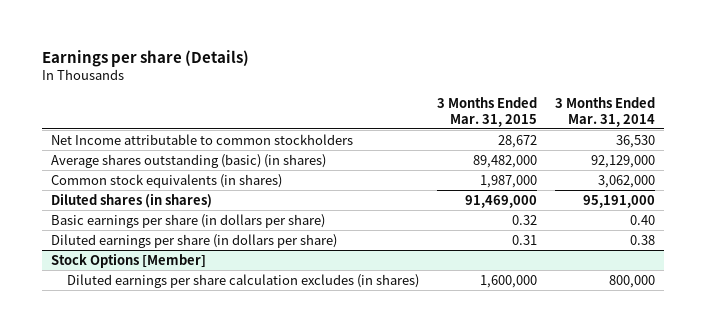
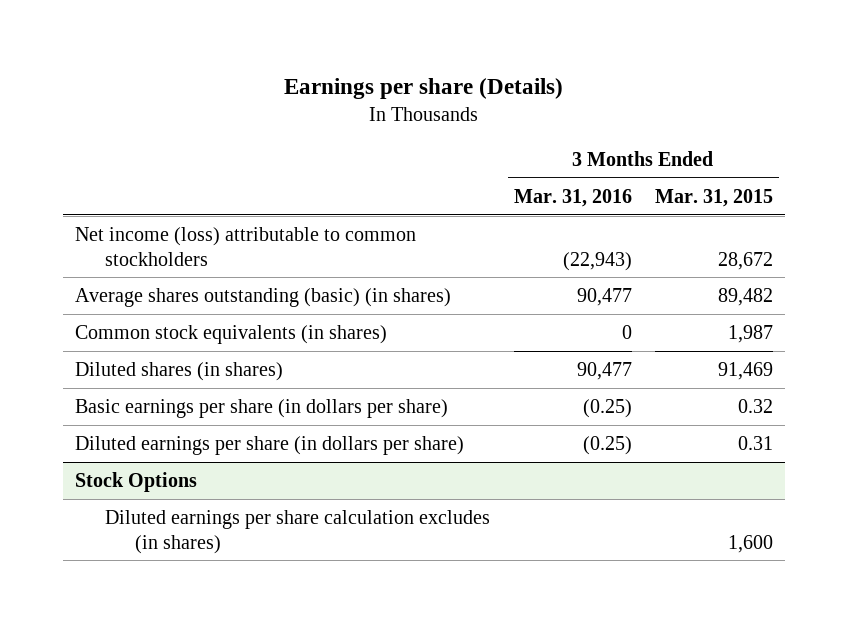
- | 3 Months Ended Mar. 31, 2015 | 3 Months Ended Mar. 31, 2014
+ | 3 Months Ended Mar. 31, 2016 | 3 Months Ended Mar. 31, 2015
- Net Income attributable to common stockholders | 28,672 | 36,530
- Average shares outstanding (basic) (in shares) | 89,482,000 | 92,129,000
- Common stock equivalents (in shares) | 1,987,000 | 3,062,000
- Diluted shares (in shares) | 91,469,000 | 95,191,000
+ Net income (loss) attributable to common stockholders | (22,943) | 28,672
+ Average shares outstanding (basic) (in shares) | 90,477 | 89,482
+ Common stock equivalents (in shares) | 0 | 1,987
+ Diluted shares (in shares) | 90,477 | 91,469
- Stock Options [Member]
- Diluted earnings per share calculation excludes (in shares) | 1,600,000 | 800,000
+ Stock Options
+ Diluted earnings per share calculation excludes (in shares) | | 1,600

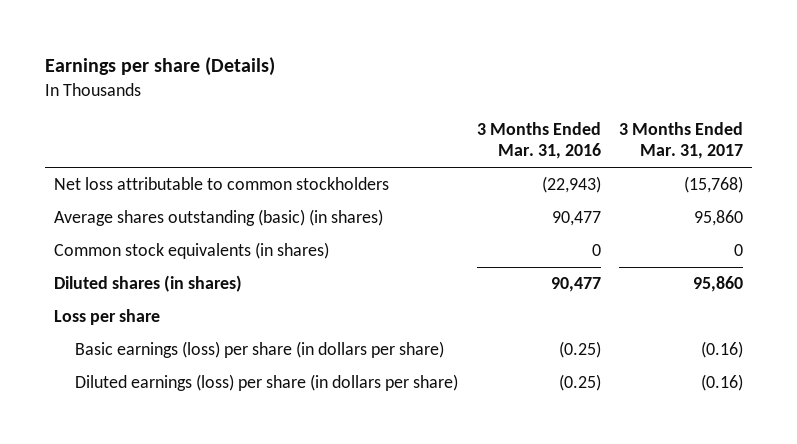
- | 3 Months Ended Mar. 31, 2016 | 3 Months Ended Mar. 31, 2015
+ | 3 Months Ended Mar. 31, 2016 | 3 Months Ended Mar. 31, 2017
- Net income (loss) attributable to common stockholders | (22,943) | 28,672
+ Net loss attributable to common stockholders | (22,943) | (15,768)
- Basic earnings per share (in dollars per share) | (0.25) | 0.32
- Diluted earnings per share (in dollars per share) | (0.25) | 0.31
- Stock Options
- Diluted earnings per share calculation excludes (in shares) | | 1,600
+ Loss per share
+ Basic earnings (loss) per share (in dollars per share) | (0.25) | (0.16)
+ Diluted earnings (loss) per share (in dollars per share) | (0.25) | (0.16)

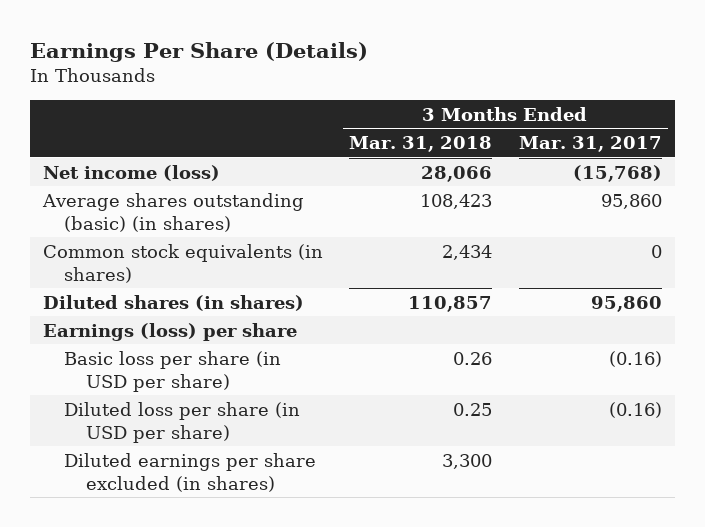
- Earnings per share (Details)
+ Earnings Per Share (Details)
- | 3 Months Ended Mar. 31, 2016 | 3 Months Ended Mar. 31, 2017
+ | 3 Months Ended Mar. 31, 2018 | 3 Months Ended Mar. 31, 2017
- Net loss attributable to common stockholders | (22,943) | (15,768)
+ Net income (loss) | 28,066 | (15,768)
- Loss per share
- Basic earnings (loss) per share (in dollars per share) | (0.25) | (0.16)
- Diluted earnings (loss) per share (in dollars per share) | (0.25) | (0.16)
+ Earnings (loss) per share
+ Basic loss per share (in USD per share) | 0.26 | (0.16)
+ Diluted loss per share (in USD per share) | 0.25 | (0.16)
+ Diluted earnings per share excluded (in shares) | 3,300 |

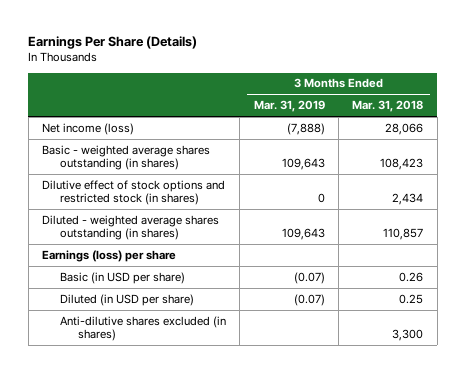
- | 3 Months Ended Mar. 31, 2018 | 3 Months Ended Mar. 31, 2017
+ | 3 Months Ended Mar. 31, 2019 | 3 Months Ended Mar. 31, 2018
- Average shares outstanding (basic) (in shares) | 108,423 | 95,860
- Common stock equivalents (in shares) | 2,434 | 0
- Diluted shares (in shares) | 110,857 | 95,860
+ Basic - weighted average shares outstanding (in shares) | 109,643 | 108,423
+ Dilutive effect of stock options and restricted stock (in shares) | 0 | 2,434
+ Diluted - weighted average shares outstanding (in shares) | 109,643 | 110,857
- Basic loss per share (in USD per share) | 0.26 | (0.16)
- Diluted loss per share (in USD per share) | 0.25 | (0.16)
- Diluted earnings per share excluded (in shares) | 3,300 |
+ Basic (in USD per share) | (0.07) | 0.26
+ Diluted (in USD per share) | (0.07) | 0.25
+ Anti-dilutive shares excluded (in shares) | | 3,300

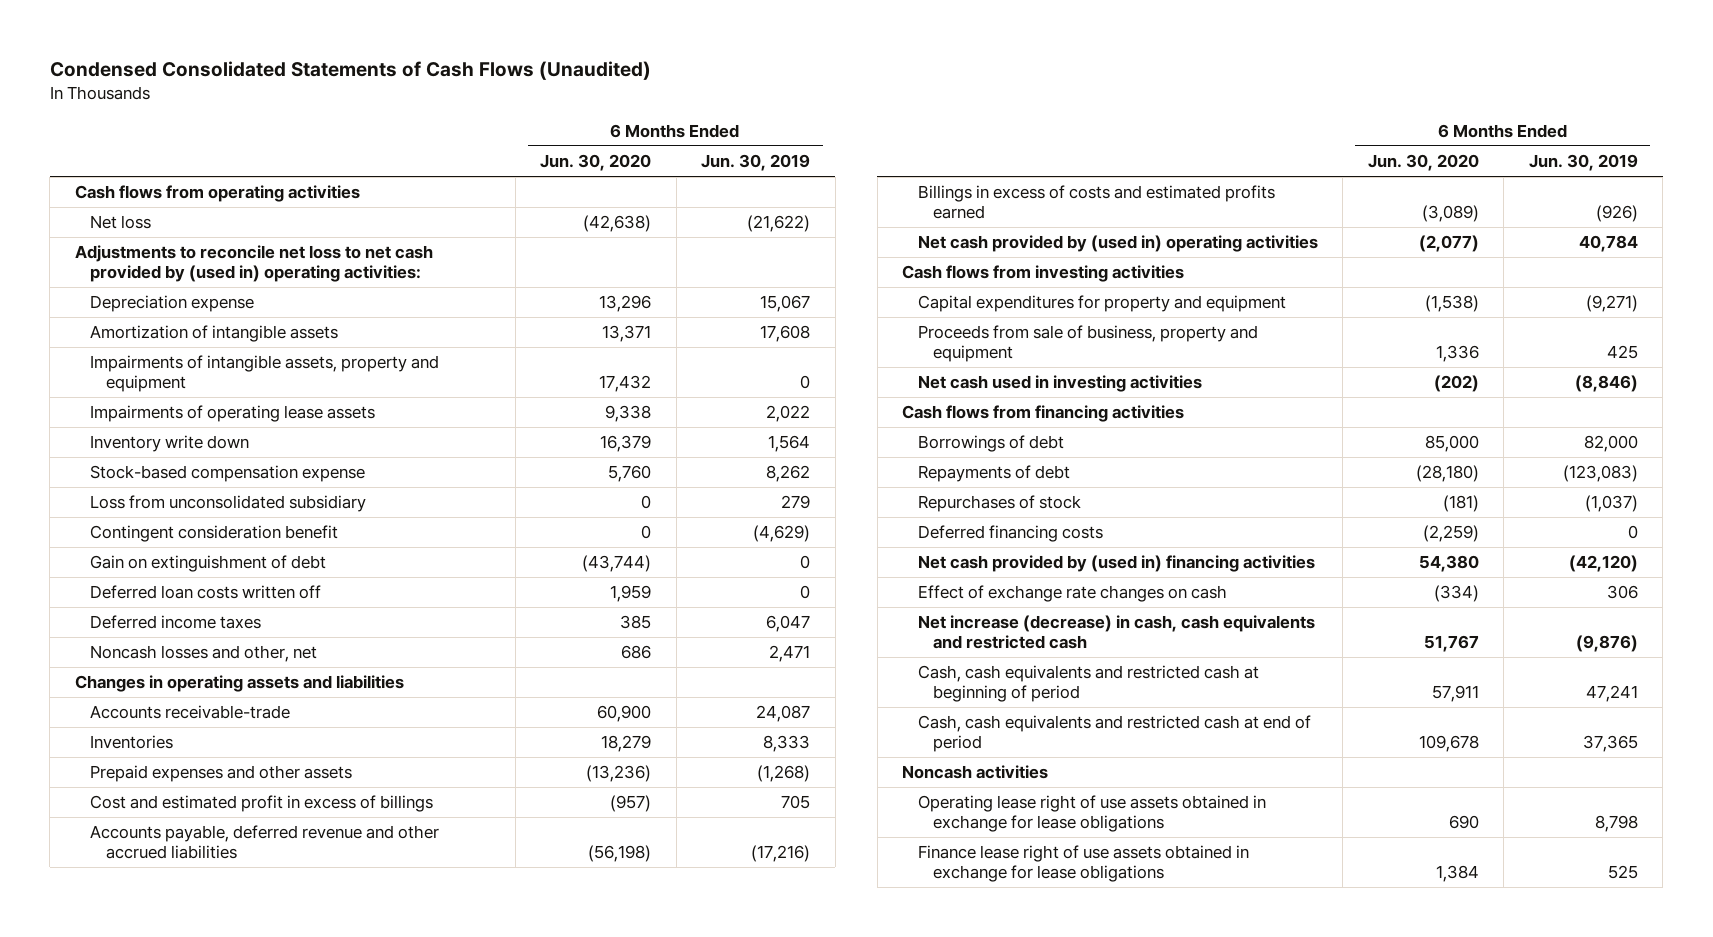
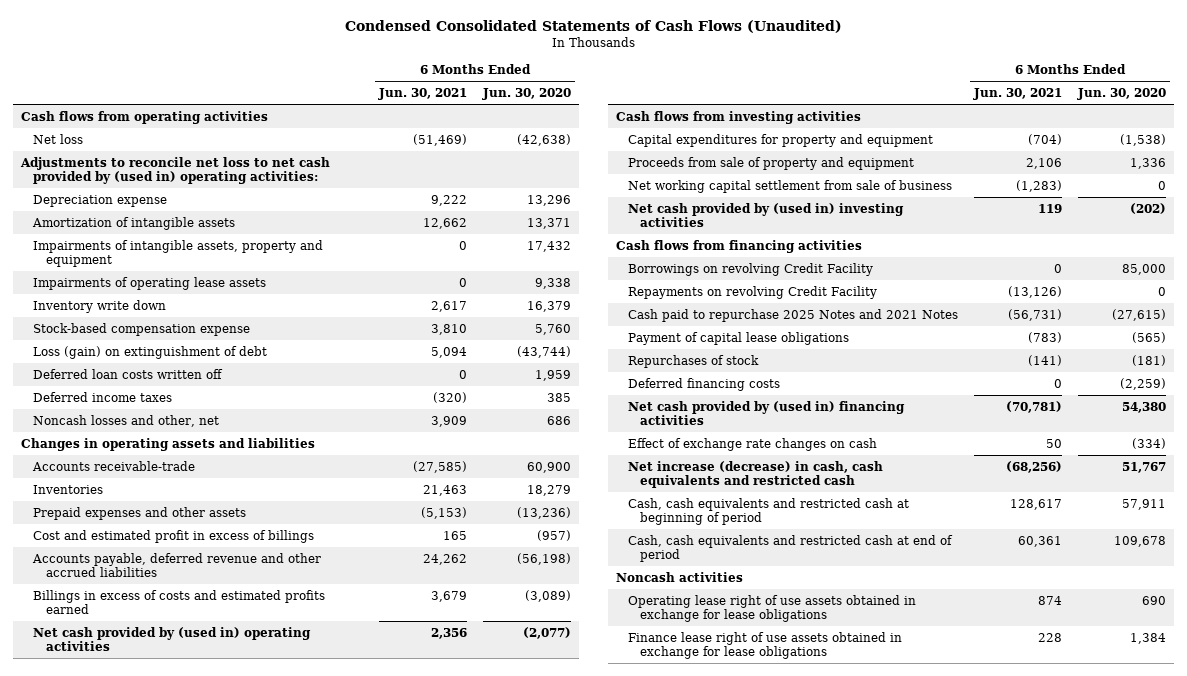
- | 6 Months Ended Jun. 30, 2020 | 6 Months Ended Jun. 30, 2019
+ | 6 Months Ended Jun. 30, 2021 | 6 Months Ended Jun. 30, 2020
- Loss from unconsolidated subsidiary | 0 | 279
- Contingent consideration benefit | 0 | (4,629)
- Gain on extinguishment of debt | (43,744) | 0
+ Loss (gain) on extinguishment of debt | 5,094 | (43,744)
- Proceeds from sale of business, property and equipment | 1,336 | 425
- Net cash used in investing activities | (202) | (8,846)
+ Proceeds from sale of property and equipment | 2,106 | 1,336
+ Net working capital settlement from sale of business | (1,283) | 0
+ Net cash provided by (used in) investing activities | 119 | (202)
- Borrowings of debt | 85,000 | 82,000
- Repayments of debt | (28,180) | (123,083)
+ Borrowings on revolving Credit Facility | 0 | 85,000
+ Repayments on revolving Credit Facility | (13,126) | 0
+ Cash paid to repurchase 2025 Notes and 2021 Notes | (56,731) | (27,615)
+ Payment of capital lease obligations | (783) | (565)

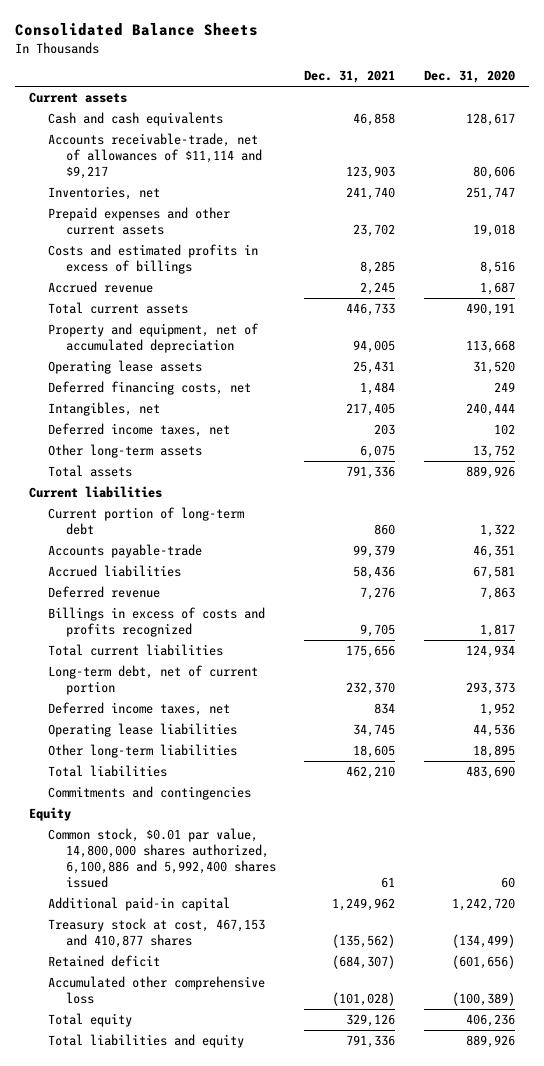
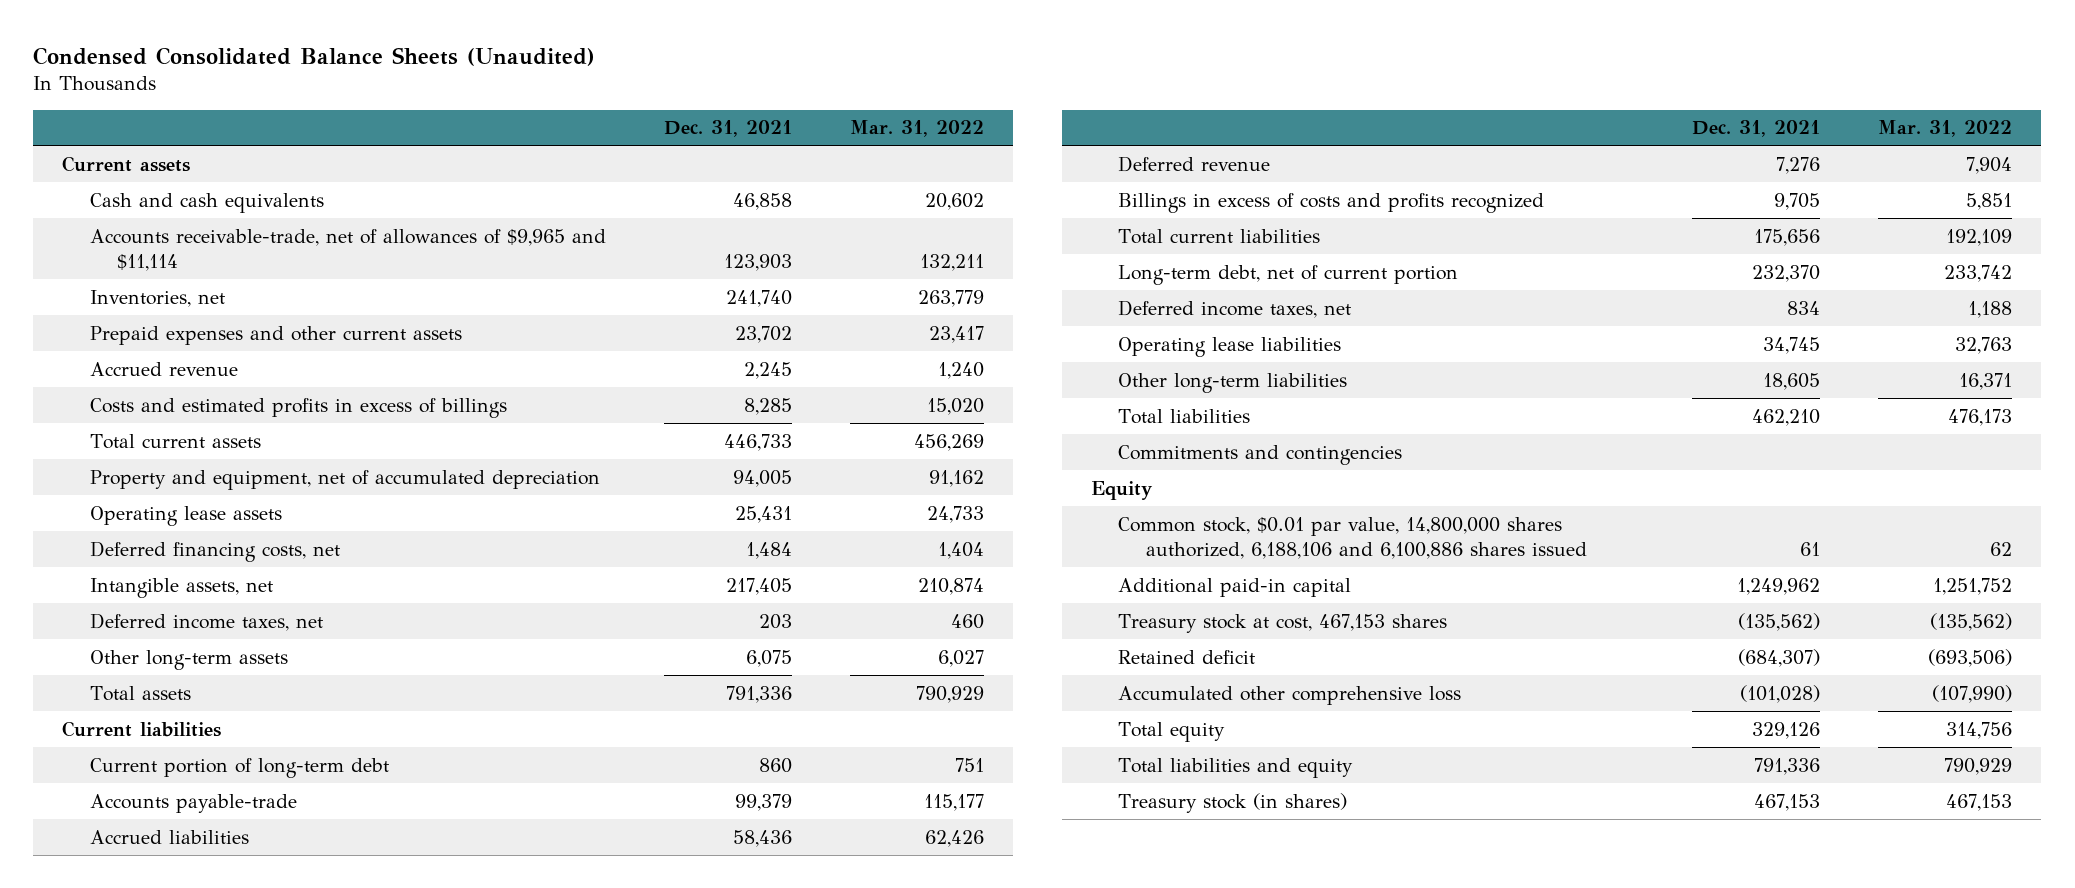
- Consolidated Balance Sheets
+ Condensed Consolidated Balance Sheets (Unaudited)
- | Dec. 31, 2021 | Dec. 31, 2020
+ | Dec. 31, 2021 | Mar. 31, 2022
- Accounts receivable-trade, net of allowances of $11,114 and $9,217 | 123,903 | 80,606
+ Accounts receivable-trade, net of allowances of $9,965 and $11,114 | 123,903 | 132,211
moved down: Costs and estimated profits in excess of billings | 8,285 | 15,020
- Intangibles, net | 217,405 | 240,444
+ Intangible assets, net | 217,405 | 210,874
- Common stock, $0.01 par value, 14,800,000 shares authorized, 6,100,886 and 5,992,400 shares issued | 61 | 60
+ Common stock, $0.01 par value, 14,800,000 shares authorized, 6,188,106 and 6,100,886 shares issued | 61 | 62
- Treasury stock at cost, 467,153 and 410,877 shares | (135,562) | (134,499)
+ Treasury stock at cost, 467,153 shares | (135,562) | (135,562)
+ Treasury stock (in shares) | 467,153 | 467,153

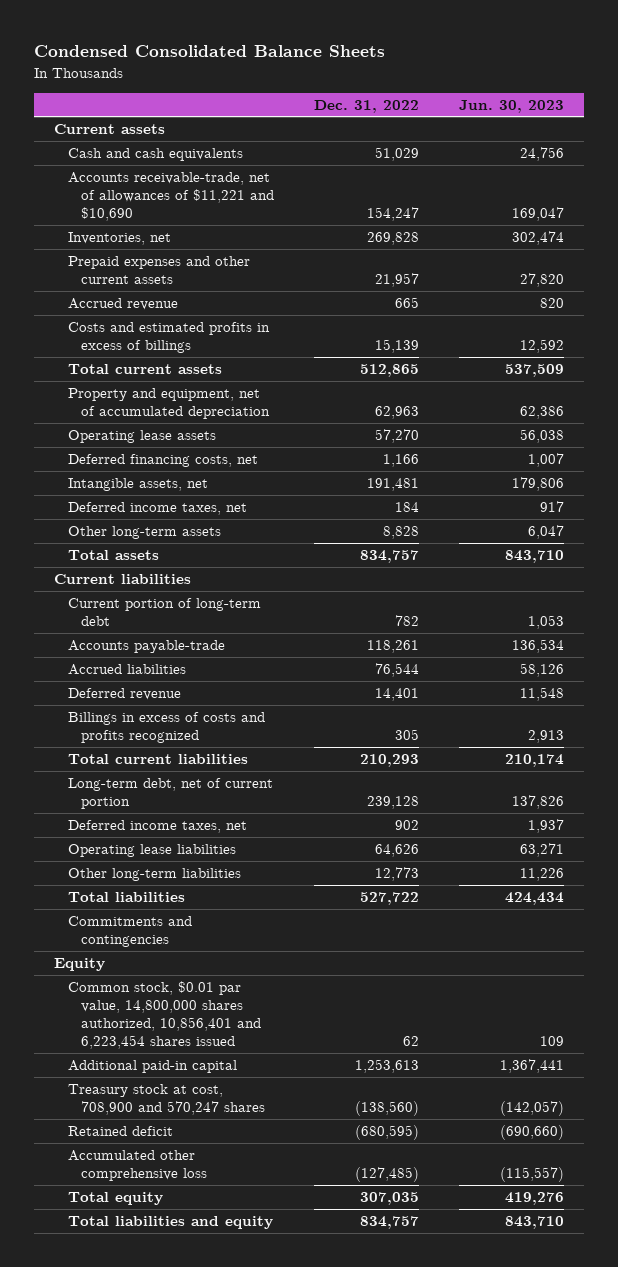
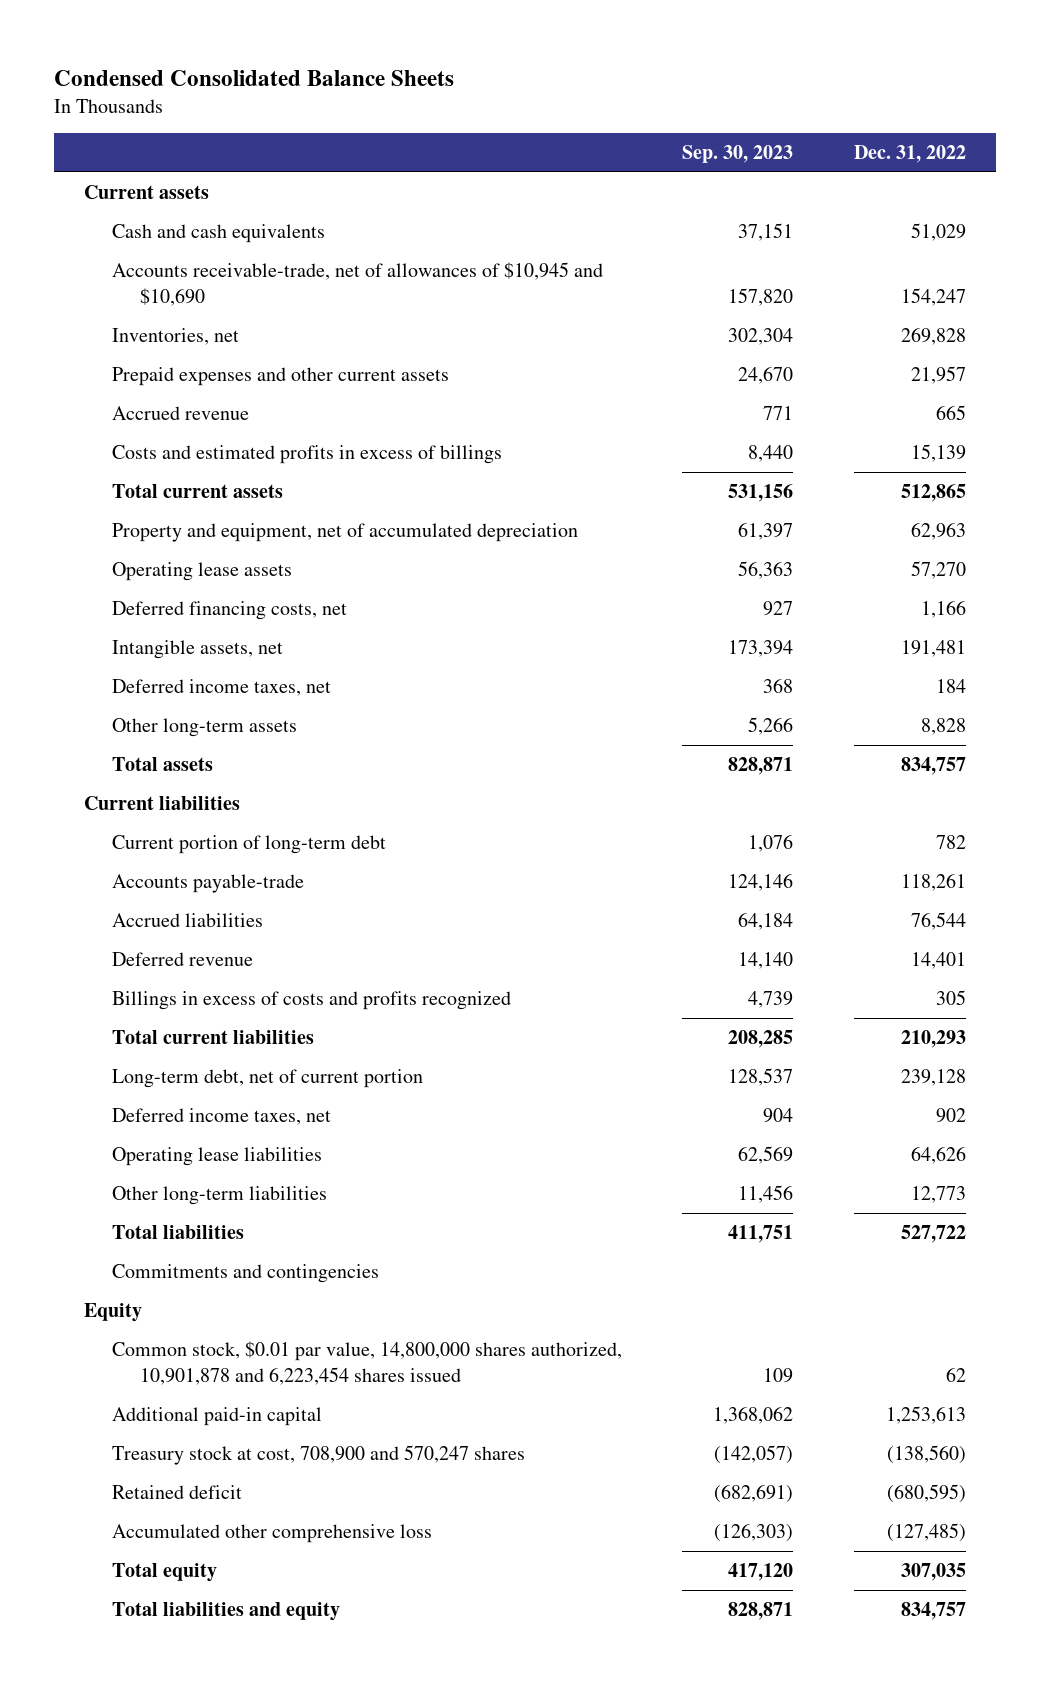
- | Dec. 31, 2022 | Jun. 30, 2023
+ | Sep. 30, 2023 | Dec. 31, 2022
- Accounts receivable-trade, net of allowances of $11,221 and $10,690 | 154,247 | 169,047
+ Accounts receivable-trade, net of allowances of $10,945 and $10,690 | 157,820 | 154,247
- Common stock, $0.01 par value, 14,800,000 shares authorized, 10,856,401 and 6,223,454 shares issued | 62 | 109
+ Common stock, $0.01 par value, 14,800,000 shares authorized, 10,901,878 and 6,223,454 shares issued | 109 | 62

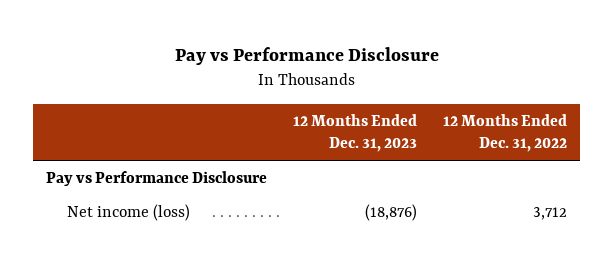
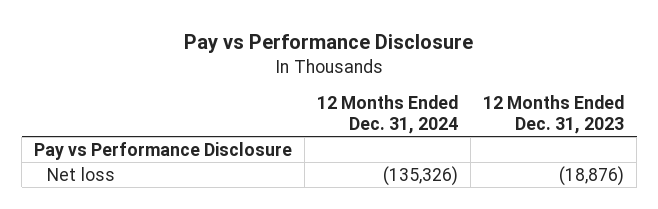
- | 12 Months Ended Dec. 31, 2023 | 12 Months Ended Dec. 31, 2022
+ | 12 Months Ended Dec. 31, 2024 | 12 Months Ended Dec. 31, 2023
- Net income (loss) | (18,876) | 3,712
+ Net loss | (135,326) | (18,876)

